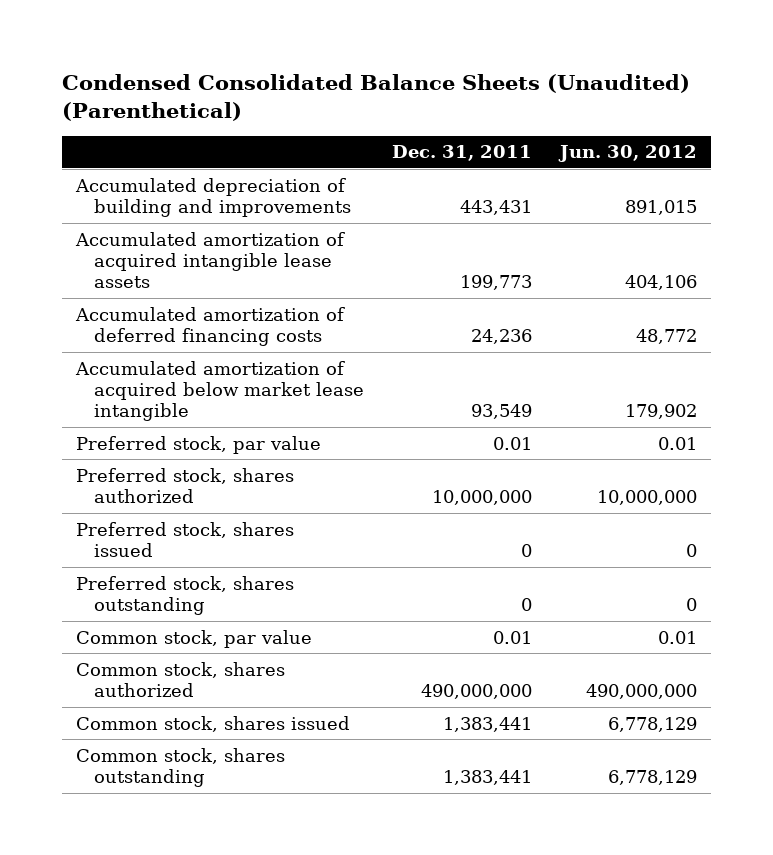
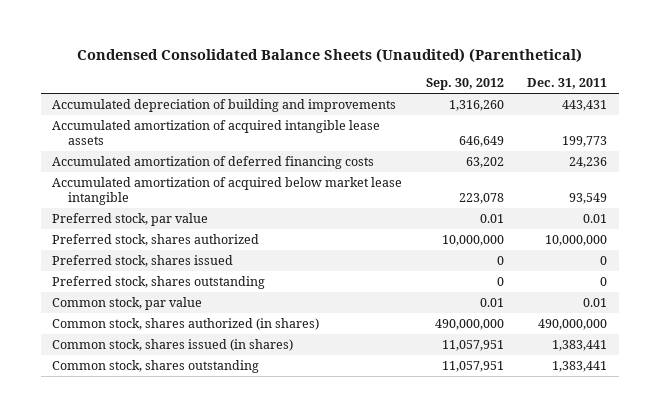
- | Dec. 31, 2011 | Jun. 30, 2012
+ | Sep. 30, 2012 | Dec. 31, 2011
- Common stock, shares authorized | 490,000,000 | 490,000,000
- Common stock, shares issued | 1,383,441 | 6,778,129
+ Common stock, shares authorized (in shares) | 490,000,000 | 490,000,000
+ Common stock, shares issued (in shares) | 11,057,951 | 1,383,441

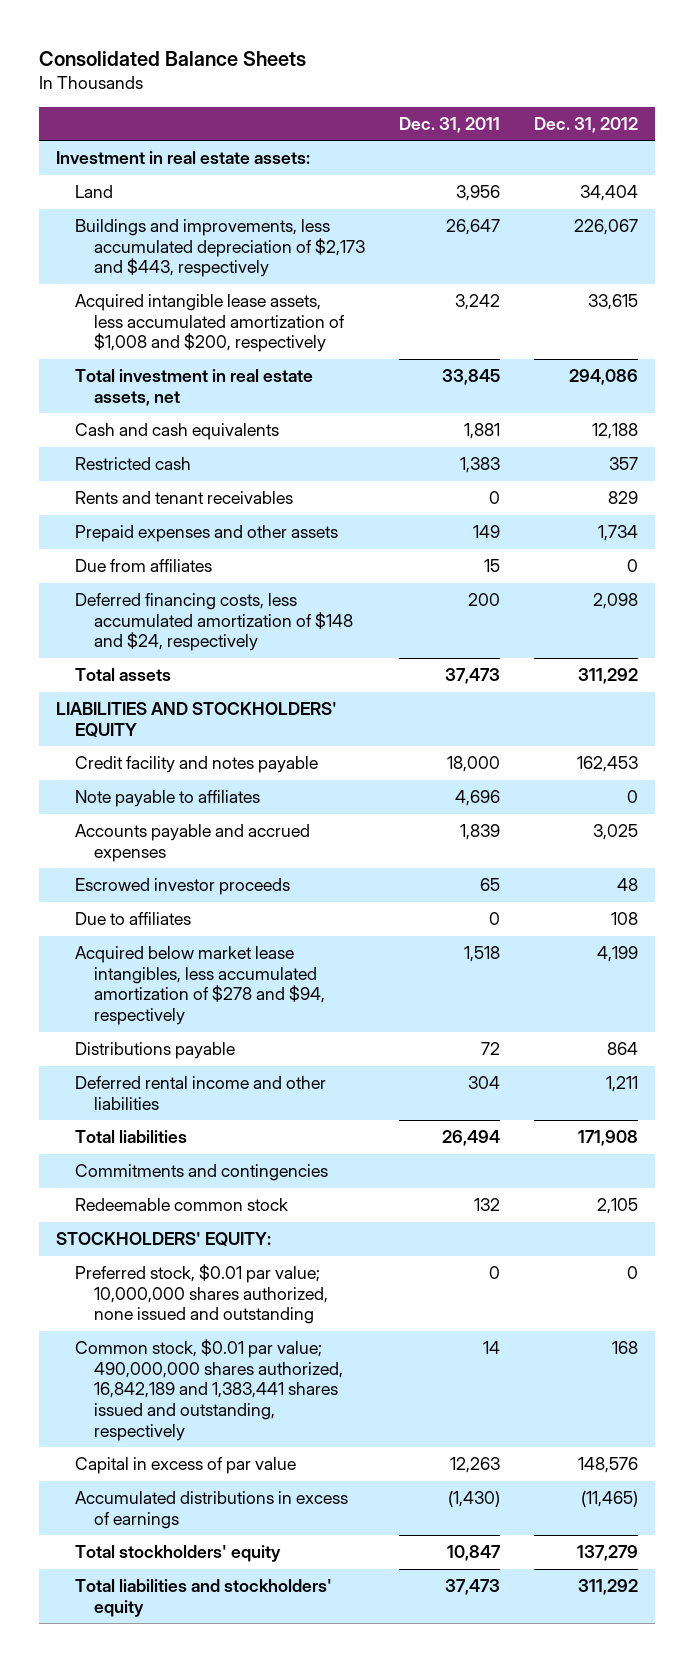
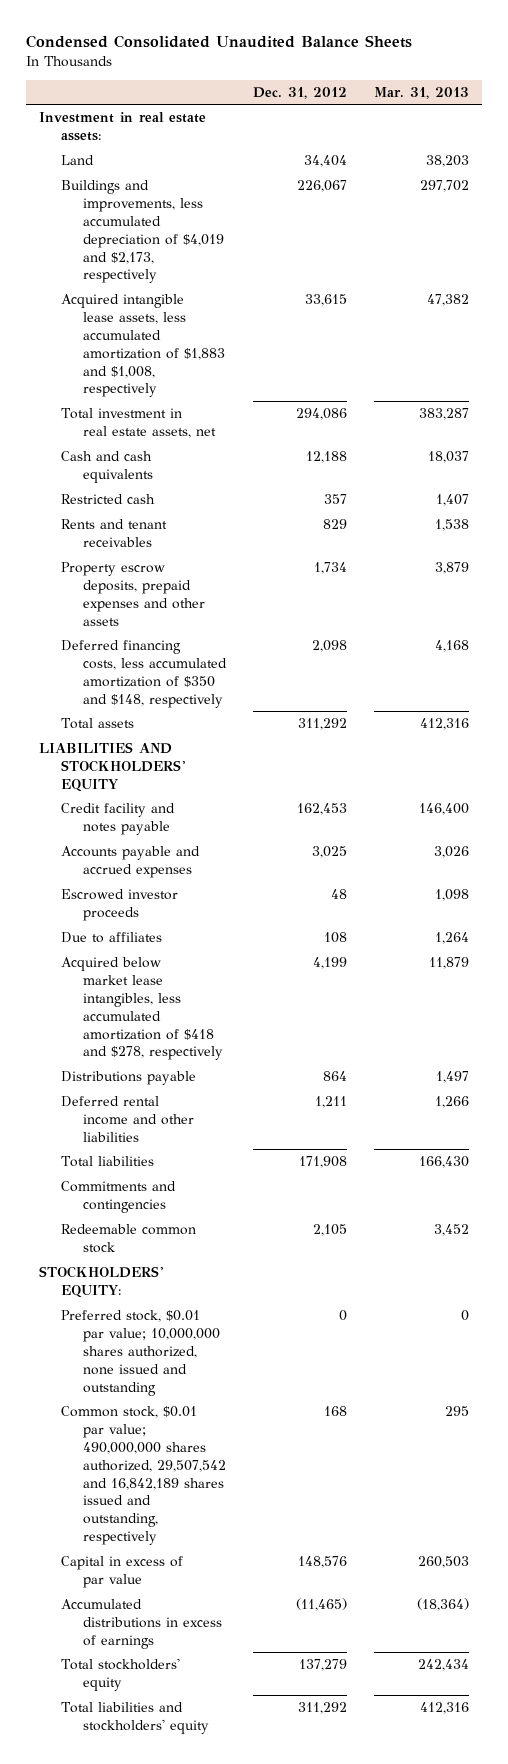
- Consolidated Balance Sheets
+ Condensed Consolidated Unaudited Balance Sheets
- | Dec. 31, 2011 | Dec. 31, 2012
+ | Dec. 31, 2012 | Mar. 31, 2013
- Buildings and improvements, less accumulated depreciation of $2,173 and $443, respectively | 26,647 | 226,067
- Acquired intangible lease assets, less accumulated amortization of $1,008 and $200, respectively | 3,242 | 33,615
+ Buildings and improvements, less accumulated depreciation of $4,019 and $2,173, respectively | 226,067 | 297,702
+ Acquired intangible lease assets, less accumulated amortization of $1,883 and $1,008, respectively | 33,615 | 47,382
- Prepaid expenses and other assets | 149 | 1,734
- Due from affiliates | 15 | 0
- Deferred financing costs, less accumulated amortization of $148 and $24, respectively | 200 | 2,098
+ Property escrow deposits, prepaid expenses and other assets | 1,734 | 3,879
+ Deferred financing costs, less accumulated amortization of $350 and $148, respectively | 2,098 | 4,168
- Note payable to affiliates | 4,696 | 0
- Acquired below market lease intangibles, less accumulated amortization of $278 and $94, respectively | 1,518 | 4,199
+ Acquired below market lease intangibles, less accumulated amortization of $418 and $278, respectively | 4,199 | 11,879
- Common stock, $0.01 par value; 490,000,000 shares authorized, 16,842,189 and 1,383,441 shares issued and outstanding, respectively | 14 | 168
+ Common stock, $0.01 par value; 490,000,000 shares authorized, 29,507,542 and 16,842,189 shares issued and outstanding, respectively | 168 | 295

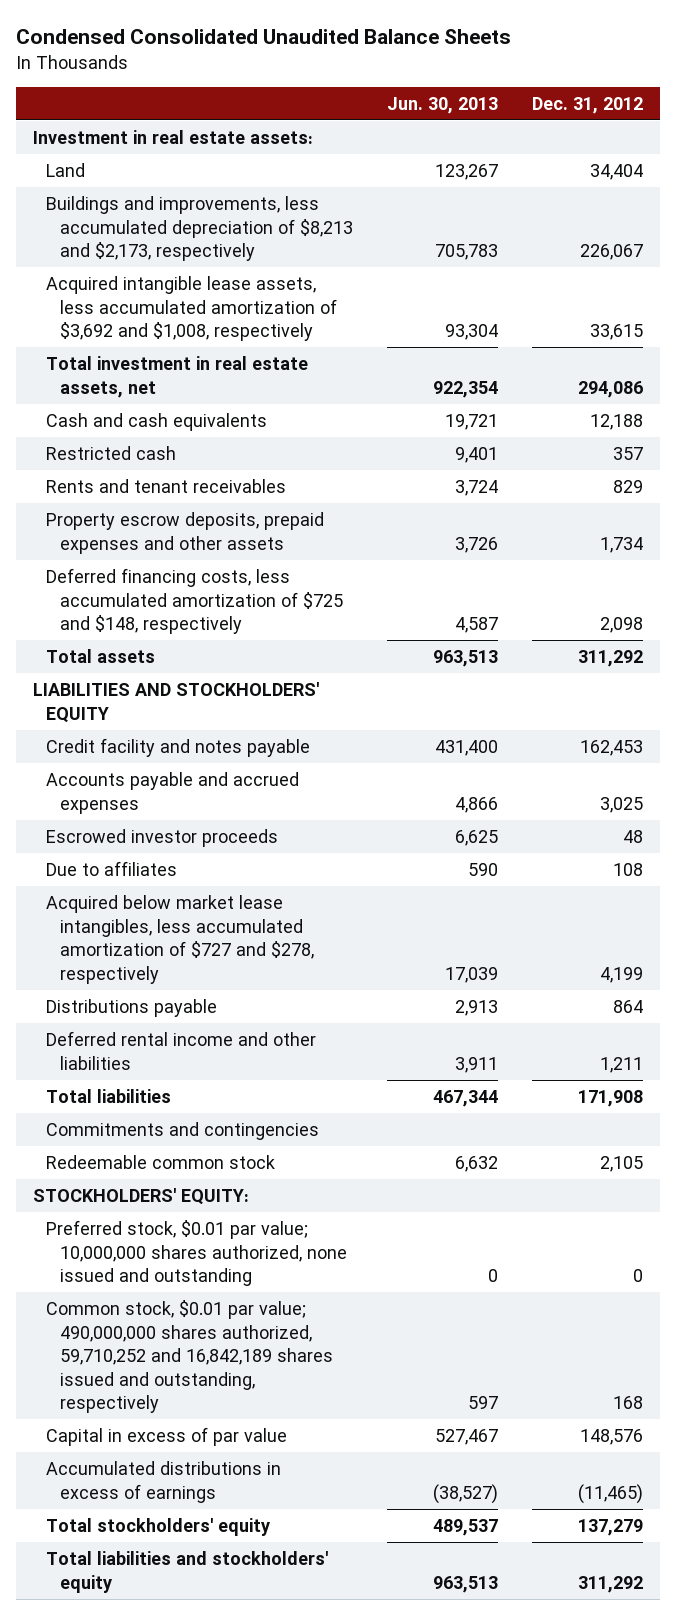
- | Dec. 31, 2012 | Mar. 31, 2013
+ | Jun. 30, 2013 | Dec. 31, 2012
- Buildings and improvements, less accumulated depreciation of $4,019 and $2,173, respectively | 226,067 | 297,702
- Acquired intangible lease assets, less accumulated amortization of $1,883 and $1,008, respectively | 33,615 | 47,382
+ Buildings and improvements, less accumulated depreciation of $8,213 and $2,173, respectively | 705,783 | 226,067
+ Acquired intangible lease assets, less accumulated amortization of $3,692 and $1,008, respectively | 93,304 | 33,615
- Deferred financing costs, less accumulated amortization of $350 and $148, respectively | 2,098 | 4,168
+ Deferred financing costs, less accumulated amortization of $725 and $148, respectively | 4,587 | 2,098
- Acquired below market lease intangibles, less accumulated amortization of $418 and $278, respectively | 4,199 | 11,879
+ Acquired below market lease intangibles, less accumulated amortization of $727 and $278, respectively | 17,039 | 4,199
- Common stock, $0.01 par value; 490,000,000 shares authorized, 29,507,542 and 16,842,189 shares issued and outstanding, respectively | 168 | 295
+ Common stock, $0.01 par value; 490,000,000 shares authorized, 59,710,252 and 16,842,189 shares issued and outstanding, respectively | 597 | 168

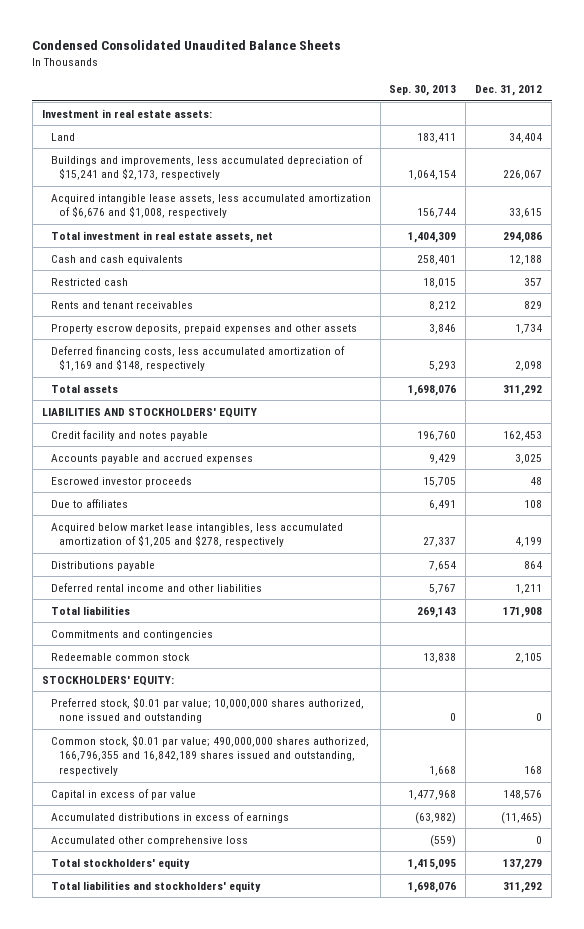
- | Jun. 30, 2013 | Dec. 31, 2012
+ | Sep. 30, 2013 | Dec. 31, 2012
- Buildings and improvements, less accumulated depreciation of $8,213 and $2,173, respectively | 705,783 | 226,067
- Acquired intangible lease assets, less accumulated amortization of $3,692 and $1,008, respectively | 93,304 | 33,615
+ Buildings and improvements, less accumulated depreciation of $15,241 and $2,173, respectively | 1,064,154 | 226,067
+ Acquired intangible lease assets, less accumulated amortization of $6,676 and $1,008, respectively | 156,744 | 33,615
- Deferred financing costs, less accumulated amortization of $725 and $148, respectively | 4,587 | 2,098
+ Deferred financing costs, less accumulated amortization of $1,169 and $148, respectively | 5,293 | 2,098
- Acquired below market lease intangibles, less accumulated amortization of $727 and $278, respectively | 17,039 | 4,199
+ Acquired below market lease intangibles, less accumulated amortization of $1,205 and $278, respectively | 27,337 | 4,199
- Common stock, $0.01 par value; 490,000,000 shares authorized, 59,710,252 and 16,842,189 shares issued and outstanding, respectively | 597 | 168
+ Common stock, $0.01 par value; 490,000,000 shares authorized, 166,796,355 and 16,842,189 shares issued and outstanding, respectively | 1,668 | 168
+ Accumulated other comprehensive loss | (559) | 0

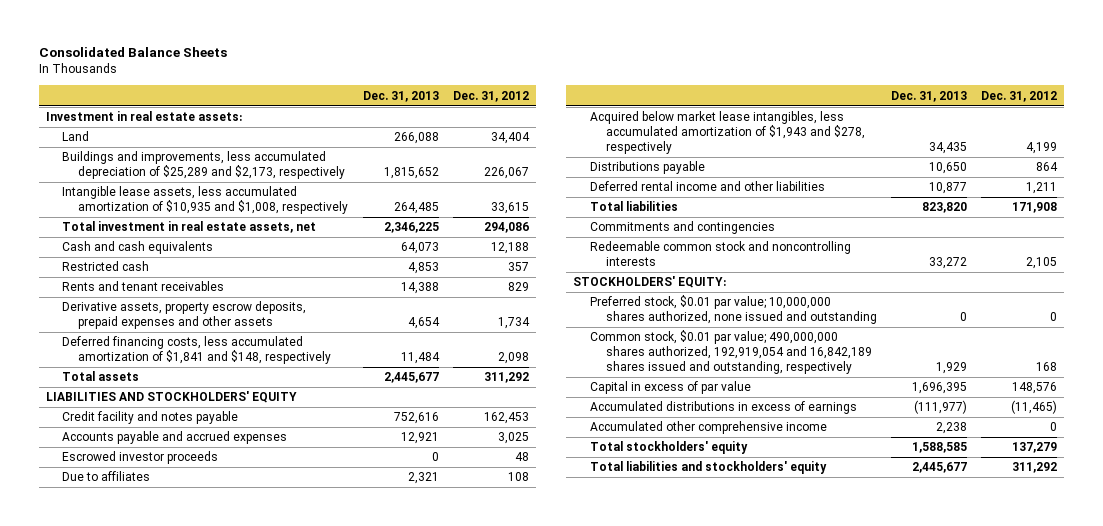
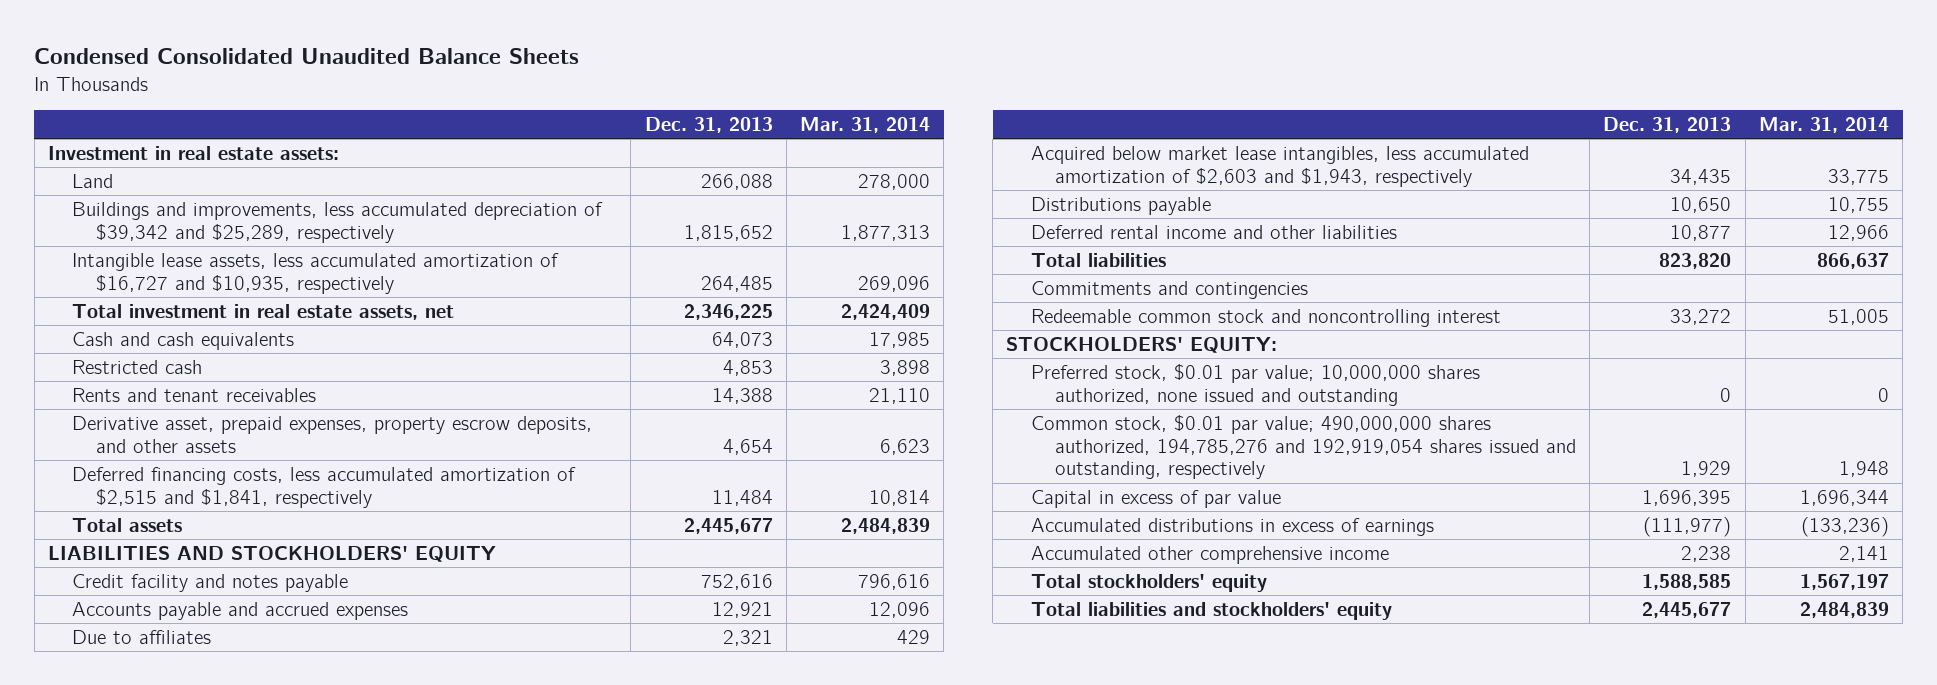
- Consolidated Balance Sheets
+ Condensed Consolidated Unaudited Balance Sheets
- | Dec. 31, 2013 | Dec. 31, 2012
+ | Dec. 31, 2013 | Mar. 31, 2014
- Buildings and improvements, less accumulated depreciation of $25,289 and $2,173, respectively | 1,815,652 | 226,067
- Intangible lease assets, less accumulated amortization of $10,935 and $1,008, respectively | 264,485 | 33,615
+ Buildings and improvements, less accumulated depreciation of $39,342 and $25,289, respectively | 1,815,652 | 1,877,313
+ Intangible lease assets, less accumulated amortization of $16,727 and $10,935, respectively | 264,485 | 269,096
- Derivative assets, property escrow deposits, prepaid expenses and other assets | 4,654 | 1,734
- Deferred financing costs, less accumulated amortization of $1,841 and $148, respectively | 11,484 | 2,098
+ Derivative asset, prepaid expenses, property escrow deposits, and other assets | 4,654 | 6,623
+ Deferred financing costs, less accumulated amortization of $2,515 and $1,841, respectively | 11,484 | 10,814
- Escrowed investor proceeds | 0 | 48
- Acquired below market lease intangibles, less accumulated amortization of $1,943 and $278, respectively | 34,435 | 4,199
+ Acquired below market lease intangibles, less accumulated amortization of $2,603 and $1,943, respectively | 34,435 | 33,775
- Redeemable common stock and noncontrolling interests | 33,272 | 2,105
+ Redeemable common stock and noncontrolling interest | 33,272 | 51,005
- Common stock, $0.01 par value; 490,000,000 shares authorized, 192,919,054 and 16,842,189 shares issued and outstanding, respectively | 1,929 | 168
+ Common stock, $0.01 par value; 490,000,000 shares authorized, 194,785,276 and 192,919,054 shares issued and outstanding, respectively | 1,929 | 1,948

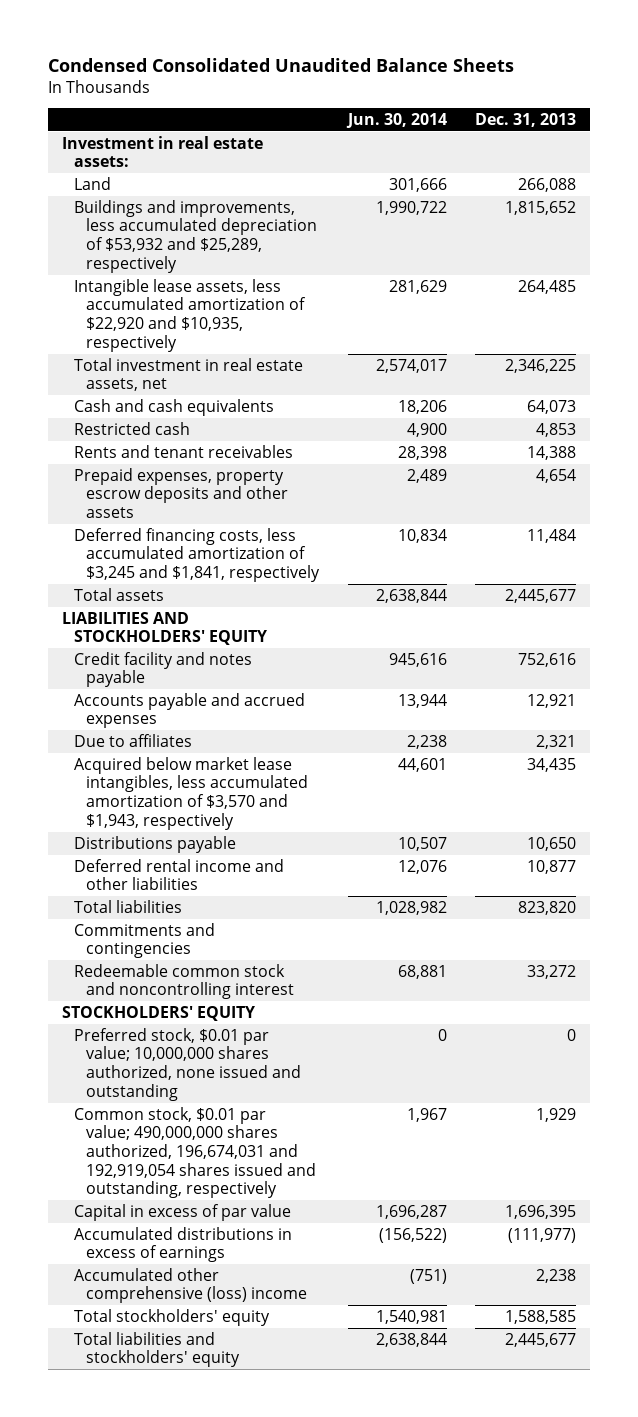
- | Dec. 31, 2013 | Mar. 31, 2014
+ | Jun. 30, 2014 | Dec. 31, 2013
- Buildings and improvements, less accumulated depreciation of $39,342 and $25,289, respectively | 1,815,652 | 1,877,313
- Intangible lease assets, less accumulated amortization of $16,727 and $10,935, respectively | 264,485 | 269,096
+ Buildings and improvements, less accumulated depreciation of $53,932 and $25,289, respectively | 1,990,722 | 1,815,652
+ Intangible lease assets, less accumulated amortization of $22,920 and $10,935, respectively | 281,629 | 264,485
- Derivative asset, prepaid expenses, property escrow deposits, and other assets | 4,654 | 6,623
- Deferred financing costs, less accumulated amortization of $2,515 and $1,841, respectively | 11,484 | 10,814
+ Prepaid expenses, property escrow deposits and other assets | 2,489 | 4,654
+ Deferred financing costs, less accumulated amortization of $3,245 and $1,841, respectively | 10,834 | 11,484
- Acquired below market lease intangibles, less accumulated amortization of $2,603 and $1,943, respectively | 34,435 | 33,775
+ Acquired below market lease intangibles, less accumulated amortization of $3,570 and $1,943, respectively | 44,601 | 34,435
- STOCKHOLDERS' EQUITY:
+ STOCKHOLDERS' EQUITY
- Common stock, $0.01 par value; 490,000,000 shares authorized, 194,785,276 and 192,919,054 shares issued and outstanding, respectively | 1,929 | 1,948
+ Common stock, $0.01 par value; 490,000,000 shares authorized, 196,674,031 and 192,919,054 shares issued and outstanding, respectively | 1,967 | 1,929
- Accumulated other comprehensive income | 2,238 | 2,141
+ Accumulated other comprehensive (loss) income | (751) | 2,238

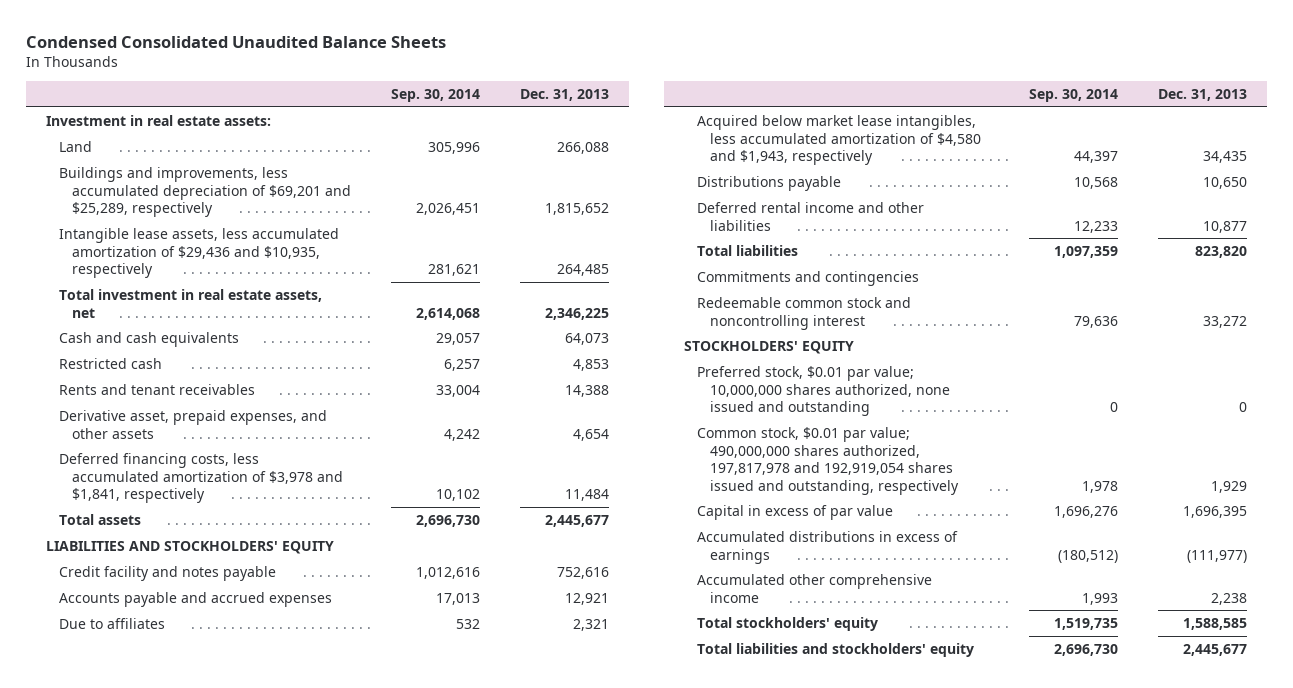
- | Jun. 30, 2014 | Dec. 31, 2013
+ | Sep. 30, 2014 | Dec. 31, 2013
- Buildings and improvements, less accumulated depreciation of $53,932 and $25,289, respectively | 1,990,722 | 1,815,652
- Intangible lease assets, less accumulated amortization of $22,920 and $10,935, respectively | 281,629 | 264,485
+ Buildings and improvements, less accumulated depreciation of $69,201 and $25,289, respectively | 2,026,451 | 1,815,652
+ Intangible lease assets, less accumulated amortization of $29,436 and $10,935, respectively | 281,621 | 264,485
- Prepaid expenses, property escrow deposits and other assets | 2,489 | 4,654
- Deferred financing costs, less accumulated amortization of $3,245 and $1,841, respectively | 10,834 | 11,484
+ Derivative asset, prepaid expenses, and other assets | 4,242 | 4,654
+ Deferred financing costs, less accumulated amortization of $3,978 and $1,841, respectively | 10,102 | 11,484
- Acquired below market lease intangibles, less accumulated amortization of $3,570 and $1,943, respectively | 44,601 | 34,435
+ Acquired below market lease intangibles, less accumulated amortization of $4,580 and $1,943, respectively | 44,397 | 34,435
- Common stock, $0.01 par value; 490,000,000 shares authorized, 196,674,031 and 192,919,054 shares issued and outstanding, respectively | 1,967 | 1,929
+ Common stock, $0.01 par value; 490,000,000 shares authorized, 197,817,978 and 192,919,054 shares issued and outstanding, respectively | 1,978 | 1,929
- Accumulated other comprehensive (loss) income | (751) | 2,238
+ Accumulated other comprehensive income | 1,993 | 2,238

